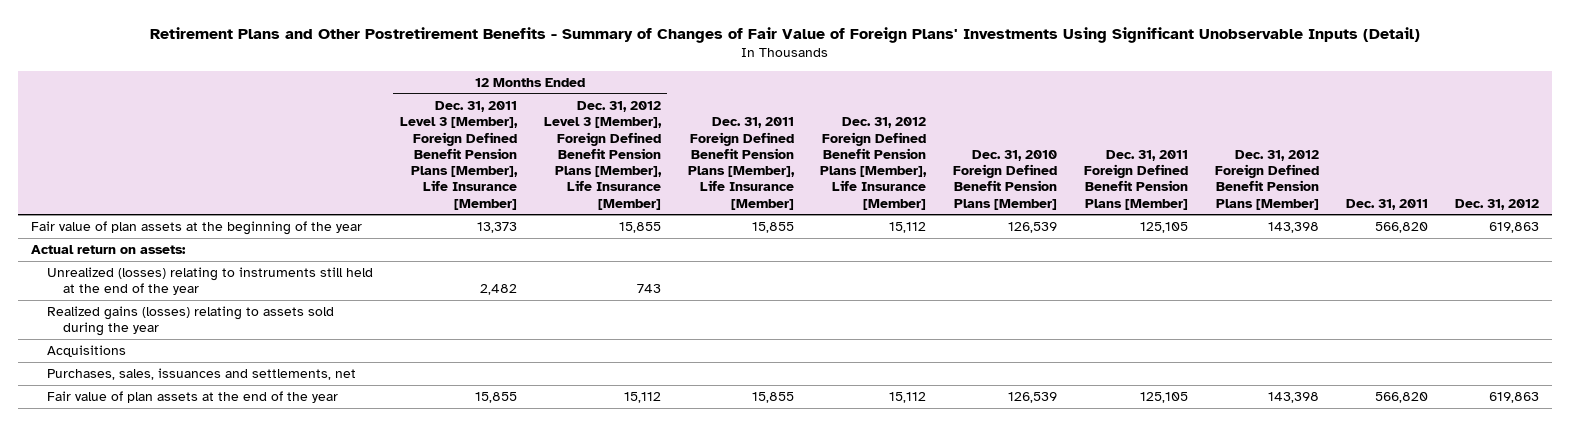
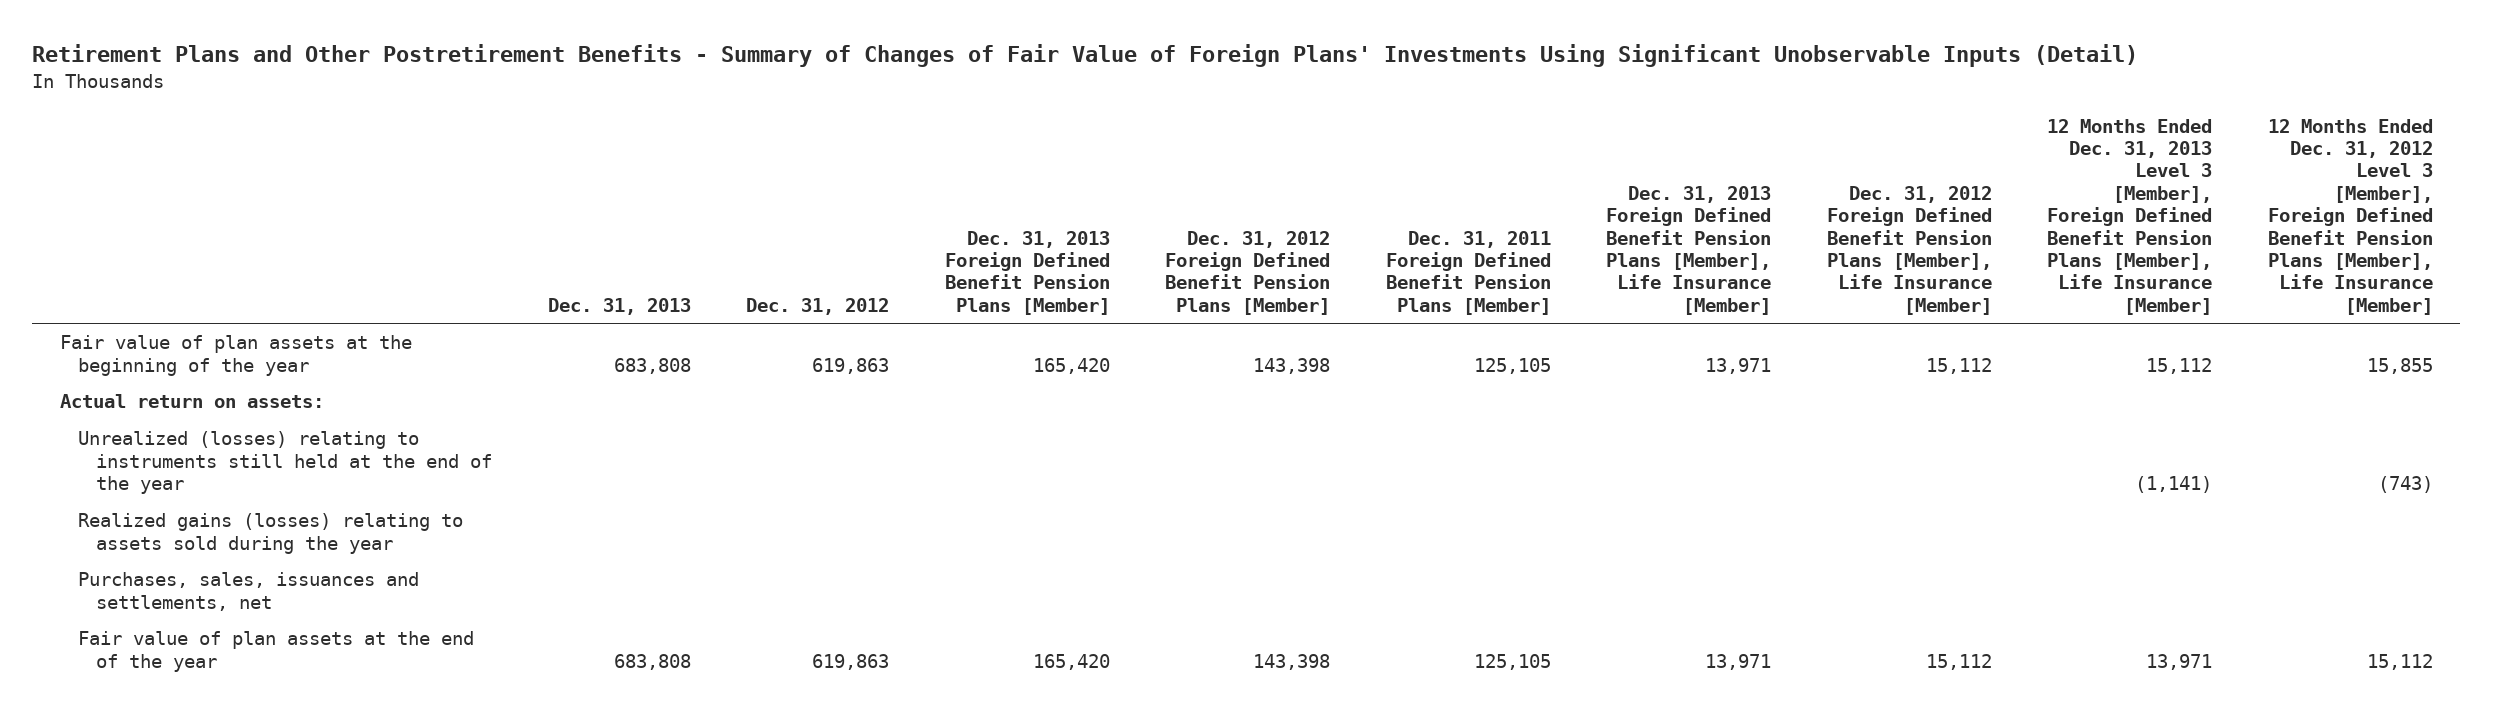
- | 12 Months Ended Dec. 31, 2011 Level 3 [Member], Foreign Defined Benefit Pension Plans [Member], Life Insurance [Member] | 12 Months Ended Dec. 31, 2012 Level 3 [Member], Foreign Defined Benefit Pension Plans [Member], Life Insurance [Member] | Dec. 31, 2011 Foreign Defined Benefit Pension Plans [Member], Life Insurance [Member] | Dec. 31, 2012 Foreign Defined Benefit Pension Plans [Member], Life Insurance [Member] | Dec. 31, 2010 Foreign Defined Benefit Pension Plans [Member] | Dec. 31, 2011 Foreign Defined Benefit Pension Plans [Member] | Dec. 31, 2012 Foreign Defined Benefit Pension Plans [Member] | Dec. 31, 2011 | Dec. 31, 2012
+ | Dec. 31, 2013 | Dec. 31, 2012 | Dec. 31, 2013 Foreign Defined Benefit Pension Plans [Member] | Dec. 31, 2012 Foreign Defined Benefit Pension Plans [Member] | Dec. 31, 2011 Foreign Defined Benefit Pension Plans [Member] | Dec. 31, 2013 Foreign Defined Benefit Pension Plans [Member], Life Insurance [Member] | Dec. 31, 2012 Foreign Defined Benefit Pension Plans [Member], Life Insurance [Member] | 12 Months Ended Dec. 31, 2013 Level 3 [Member], Foreign Defined Benefit Pension Plans [Member], Life Insurance [Member] | 12 Months Ended Dec. 31, 2012 Level 3 [Member], Foreign Defined Benefit Pension Plans [Member], Life Insurance [Member]
- Unrealized (losses) relating to instruments still held at the end of the year | 2,482 | 743 | | | | | | |
+ Unrealized (losses) relating to instruments still held at the end of the year | | | | | | | | (1,141) | (743)
- Acquisitions

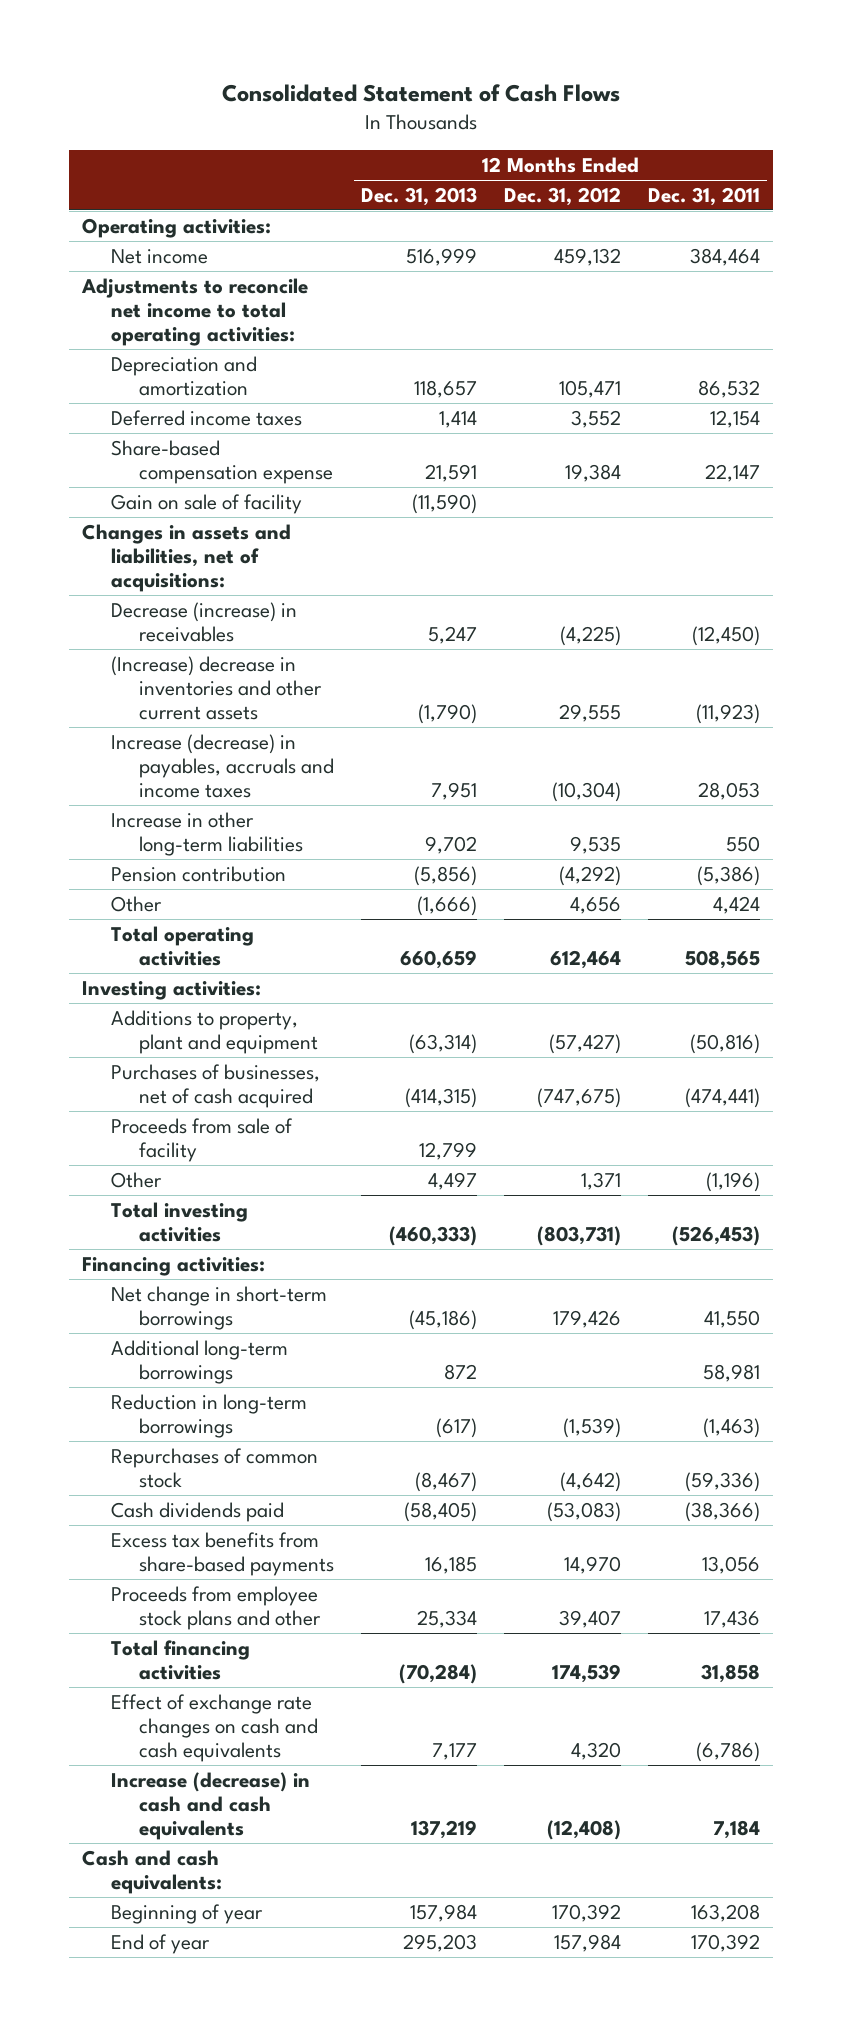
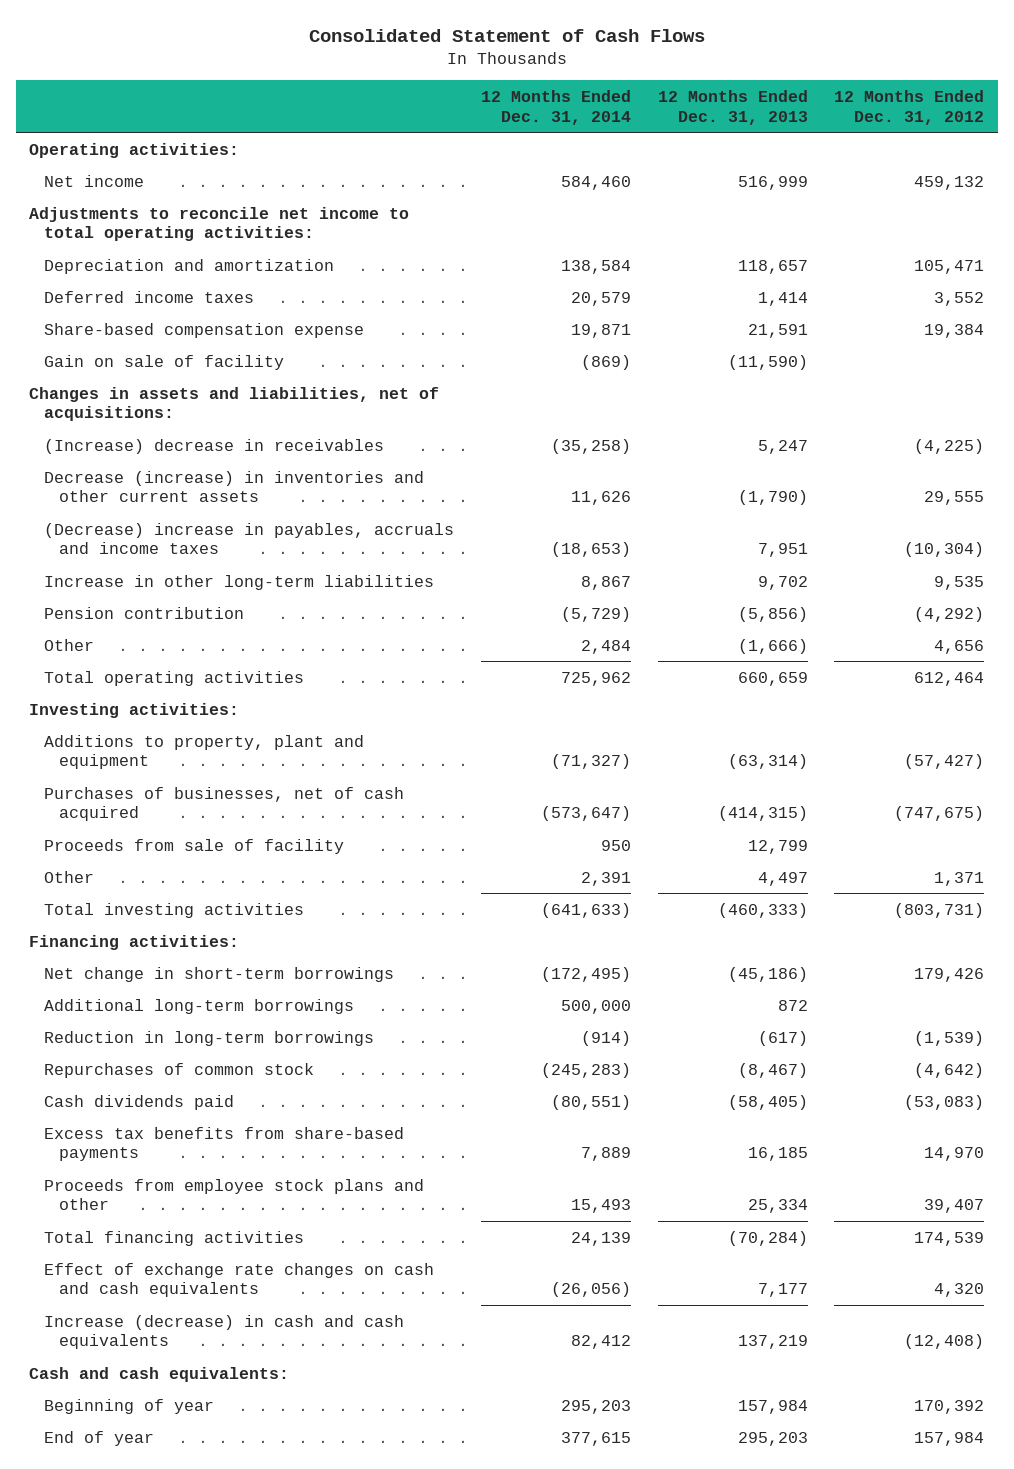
- | 12 Months Ended Dec. 31, 2013 | 12 Months Ended Dec. 31, 2012 | 12 Months Ended Dec. 31, 2011
+ | 12 Months Ended Dec. 31, 2014 | 12 Months Ended Dec. 31, 2013 | 12 Months Ended Dec. 31, 2012
- Decrease (increase) in receivables | 5,247 | (4,225) | (12,450)
- (Increase) decrease in inventories and other current assets | (1,790) | 29,555 | (11,923)
- Increase (decrease) in payables, accruals and income taxes | 7,951 | (10,304) | 28,053
+ (Increase) decrease in receivables | (35,258) | 5,247 | (4,225)
+ Decrease (increase) in inventories and other current assets | 11,626 | (1,790) | 29,555
+ (Decrease) increase in payables, accruals and income taxes | (18,653) | 7,951 | (10,304)

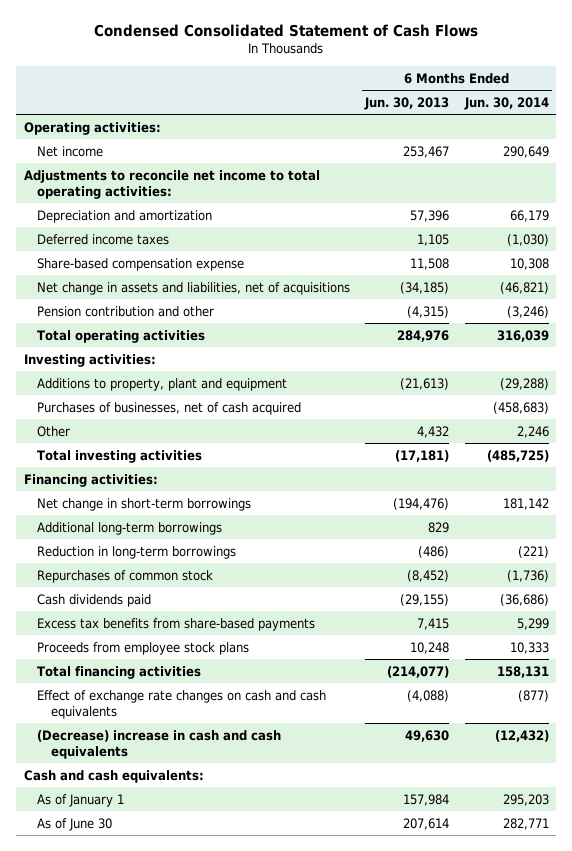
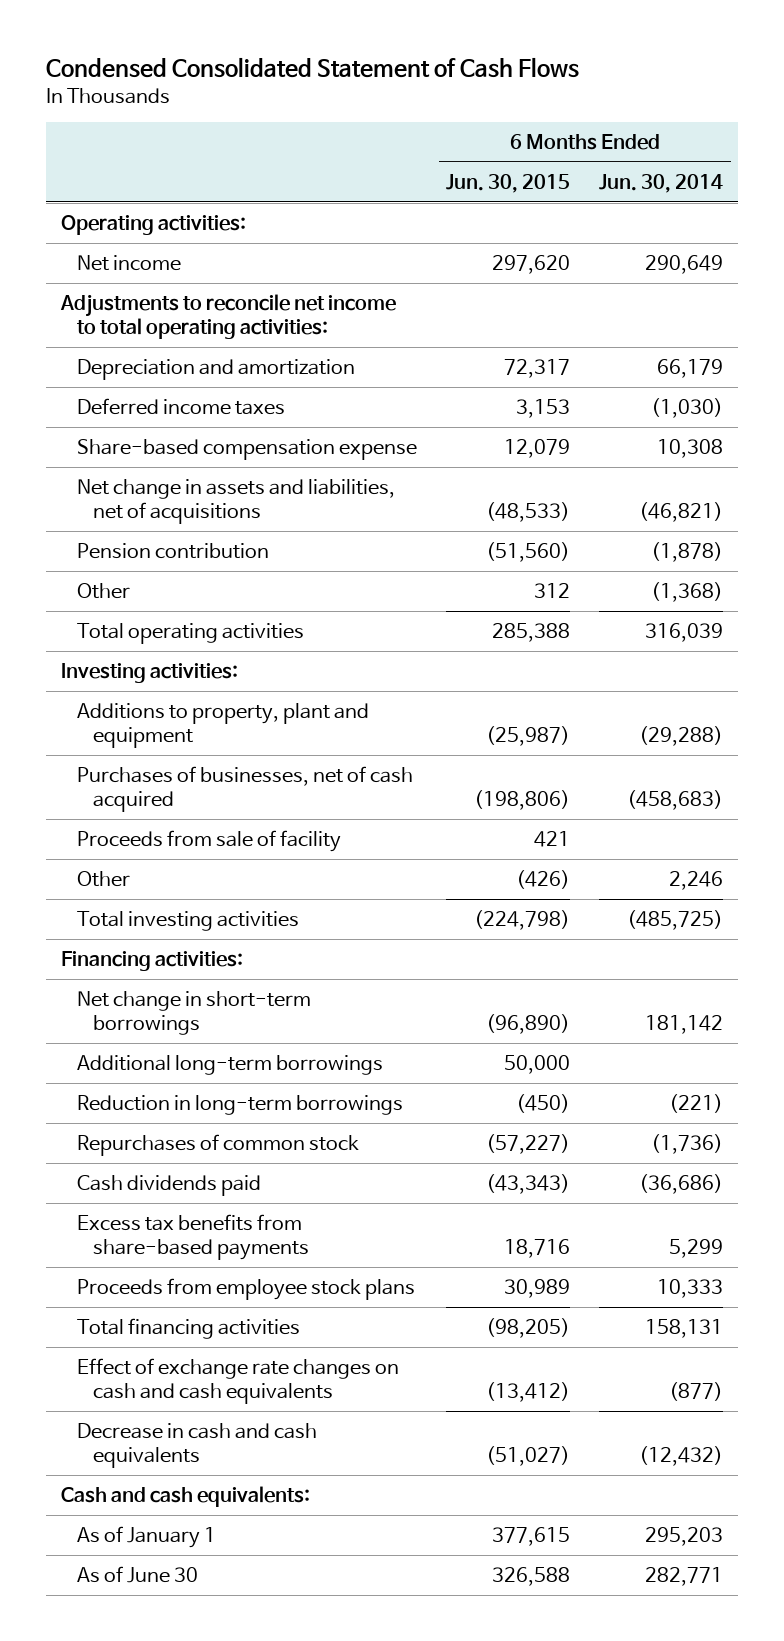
- | 6 Months Ended Jun. 30, 2013 | 6 Months Ended Jun. 30, 2014
+ | 6 Months Ended Jun. 30, 2015 | 6 Months Ended Jun. 30, 2014
- Pension contribution and other | (4,315) | (3,246)
+ Pension contribution | (51,560) | (1,878)
+ Other | 312 | (1,368)
+ Proceeds from sale of facility | 421 |
- (Decrease) increase in cash and cash equivalents | 49,630 | (12,432)
+ Decrease in cash and cash equivalents | (51,027) | (12,432)

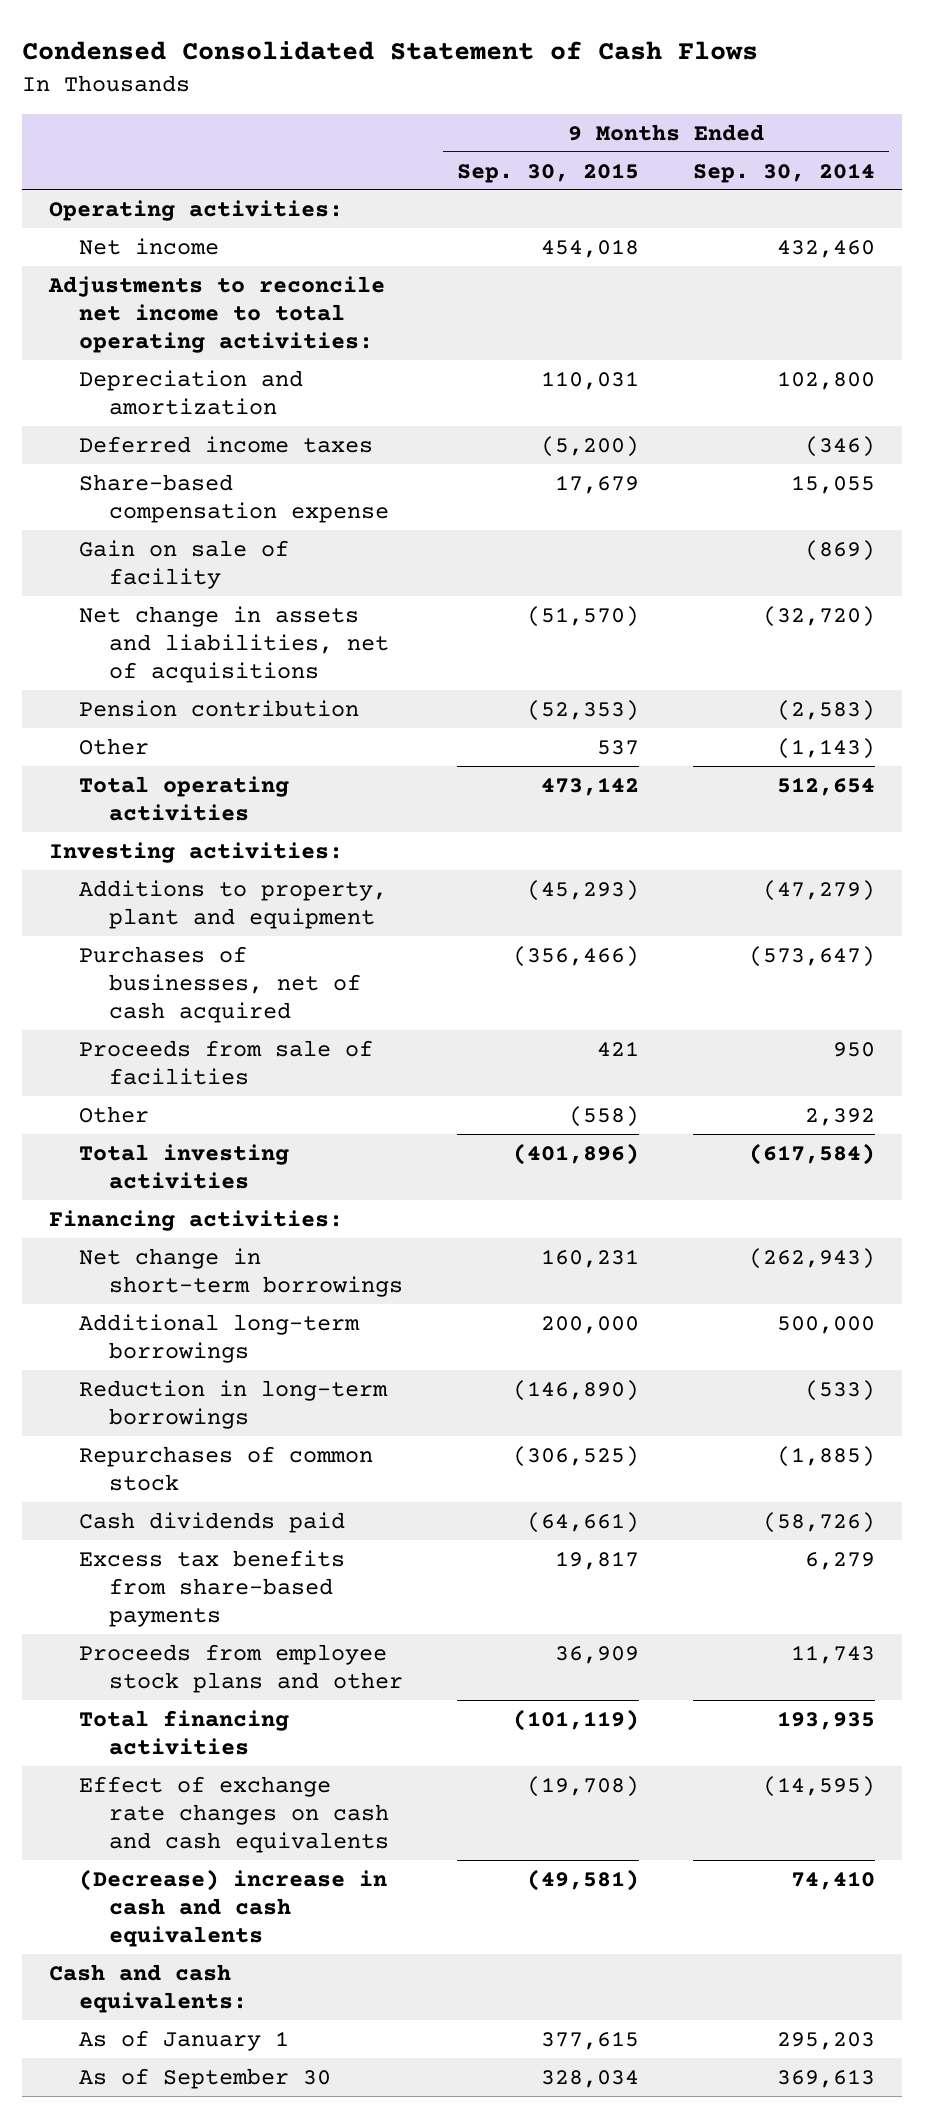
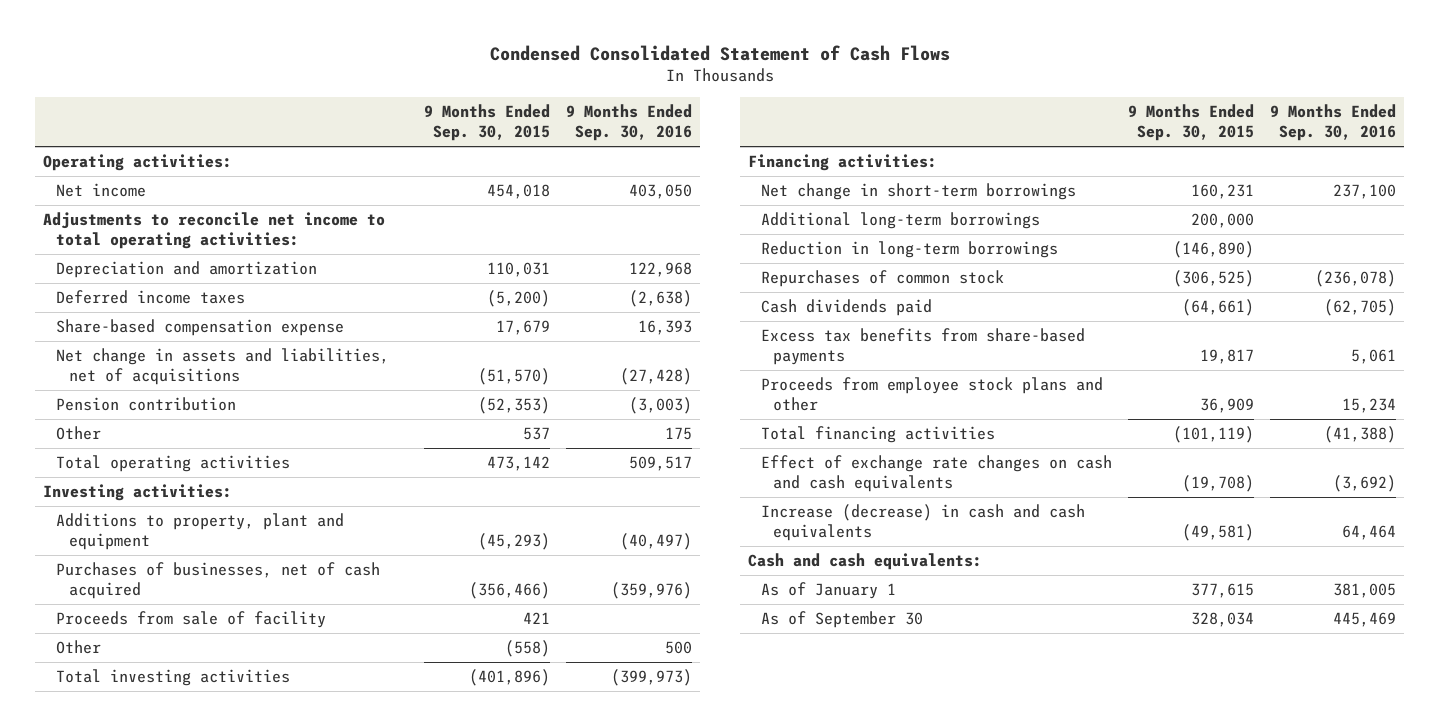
- | 9 Months Ended Sep. 30, 2015 | 9 Months Ended Sep. 30, 2014
+ | 9 Months Ended Sep. 30, 2015 | 9 Months Ended Sep. 30, 2016
- Gain on sale of facility | | (869)
- Proceeds from sale of facilities | 421 | 950
+ Proceeds from sale of facility | 421 |
- (Decrease) increase in cash and cash equivalents | (49,581) | 74,410
+ Increase (decrease) in cash and cash equivalents | (49,581) | 64,464

